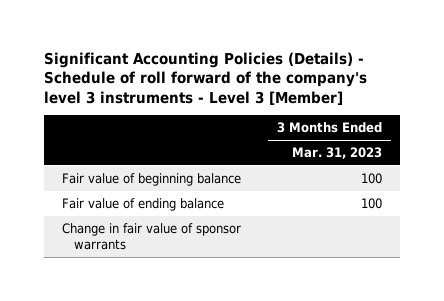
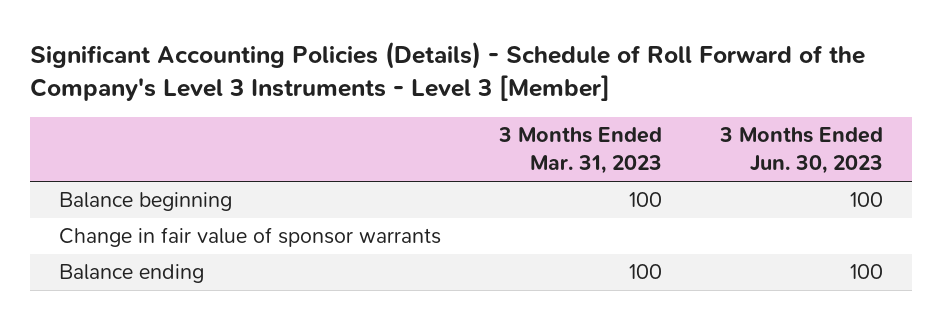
- Significant Accounting Policies (Details) - Schedule of roll forward of the company's level 3 instruments - Level 3 [Member]
+ Significant Accounting Policies (Details) - Schedule of Roll Forward of the Company's Level 3 Instruments - Level 3 [Member]
- | 3 Months Ended Mar. 31, 2023
+ | 3 Months Ended Mar. 31, 2023 | 3 Months Ended Jun. 30, 2023
- Fair value of beginning balance | 100
- Fair value of ending balance | 100
+ Balance beginning | 100 | 100
+ Balance ending | 100 | 100

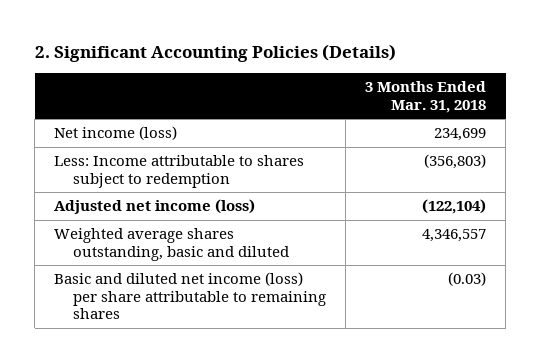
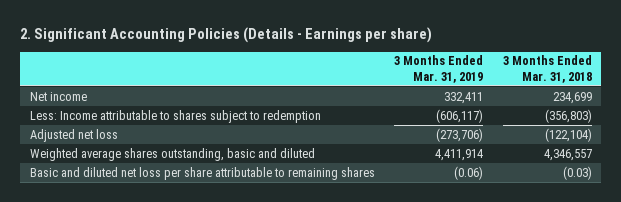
- 2. Significant Accounting Policies (Details)
+ 2. Significant Accounting Policies (Details - Earnings per share)
- | 3 Months Ended Mar. 31, 2018
+ | 3 Months Ended Mar. 31, 2019 | 3 Months Ended Mar. 31, 2018
- Net income (loss) | 234,699
+ Net income | 332,411 | 234,699
- Adjusted net income (loss) | (122,104)
+ Adjusted net loss | (273,706) | (122,104)
- Basic and diluted net income (loss) per share attributable to remaining shares | (0.03)
+ Basic and diluted net loss per share attributable to remaining shares | (0.06) | (0.03)

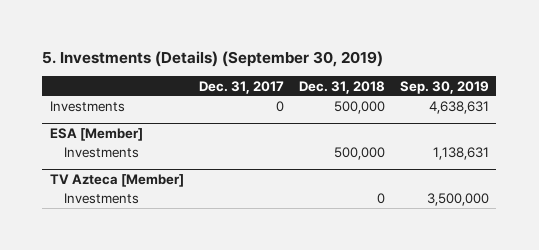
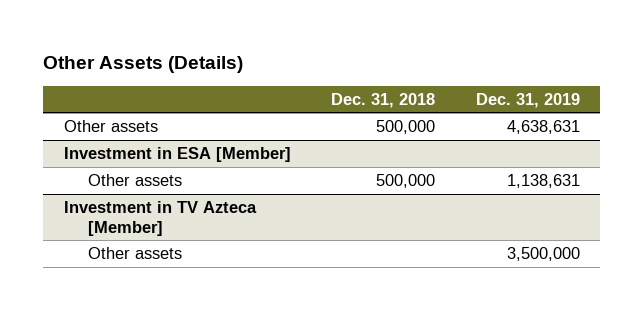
- 5. Investments (Details) (September 30, 2019)
+ Other Assets (Details)
- | Dec. 31, 2017 | Dec. 31, 2018 | Sep. 30, 2019
+ | Dec. 31, 2018 | Dec. 31, 2019
- Investments | 0 | 500,000 | 4,638,631
- ESA [Member]
- Investments | | 500,000 | 1,138,631
- TV Azteca [Member]
- Investments | | 0 | 3,500,000
+ Other assets | 500,000 | 4,638,631
+ Investment in ESA [Member]
+ Other assets | 500,000 | 1,138,631
+ Investment in TV Azteca [Member]
+ Other assets | | 3,500,000

